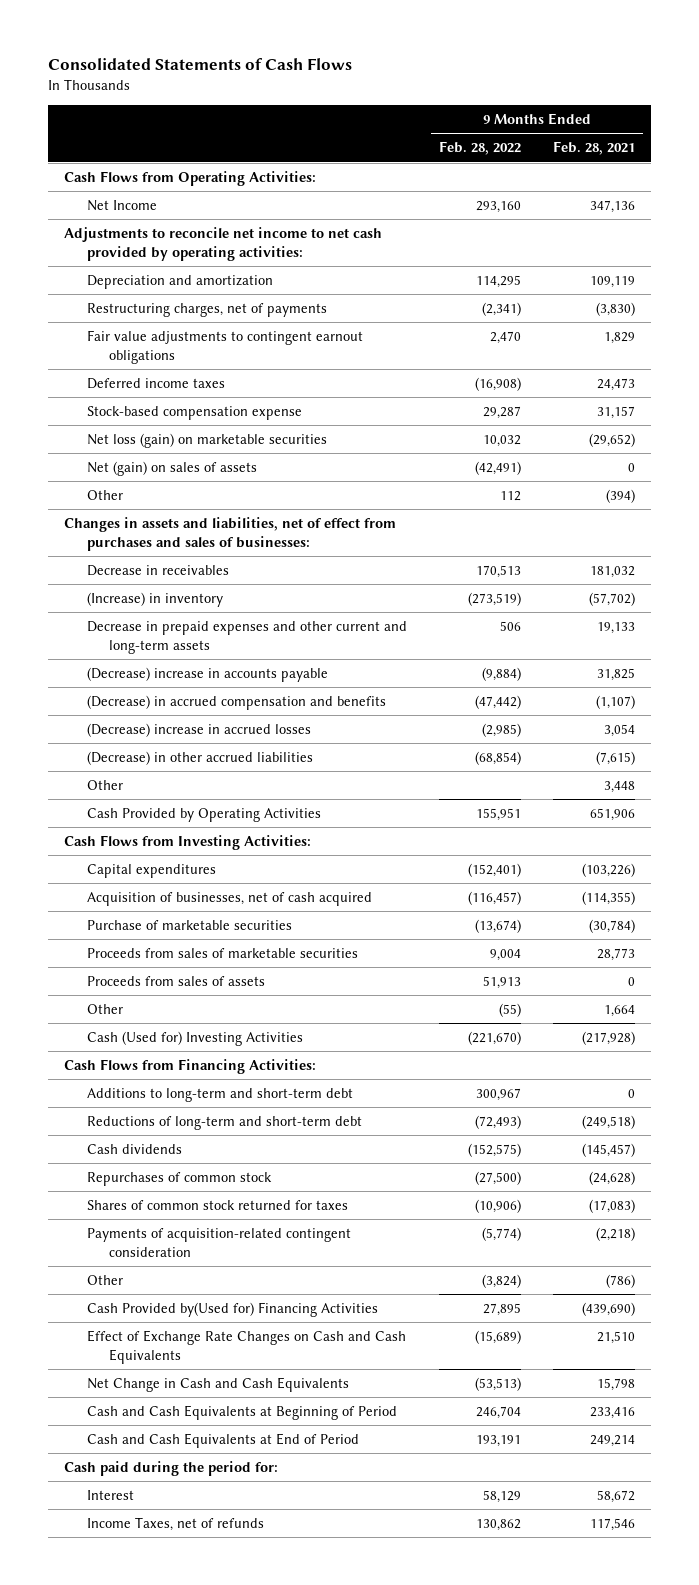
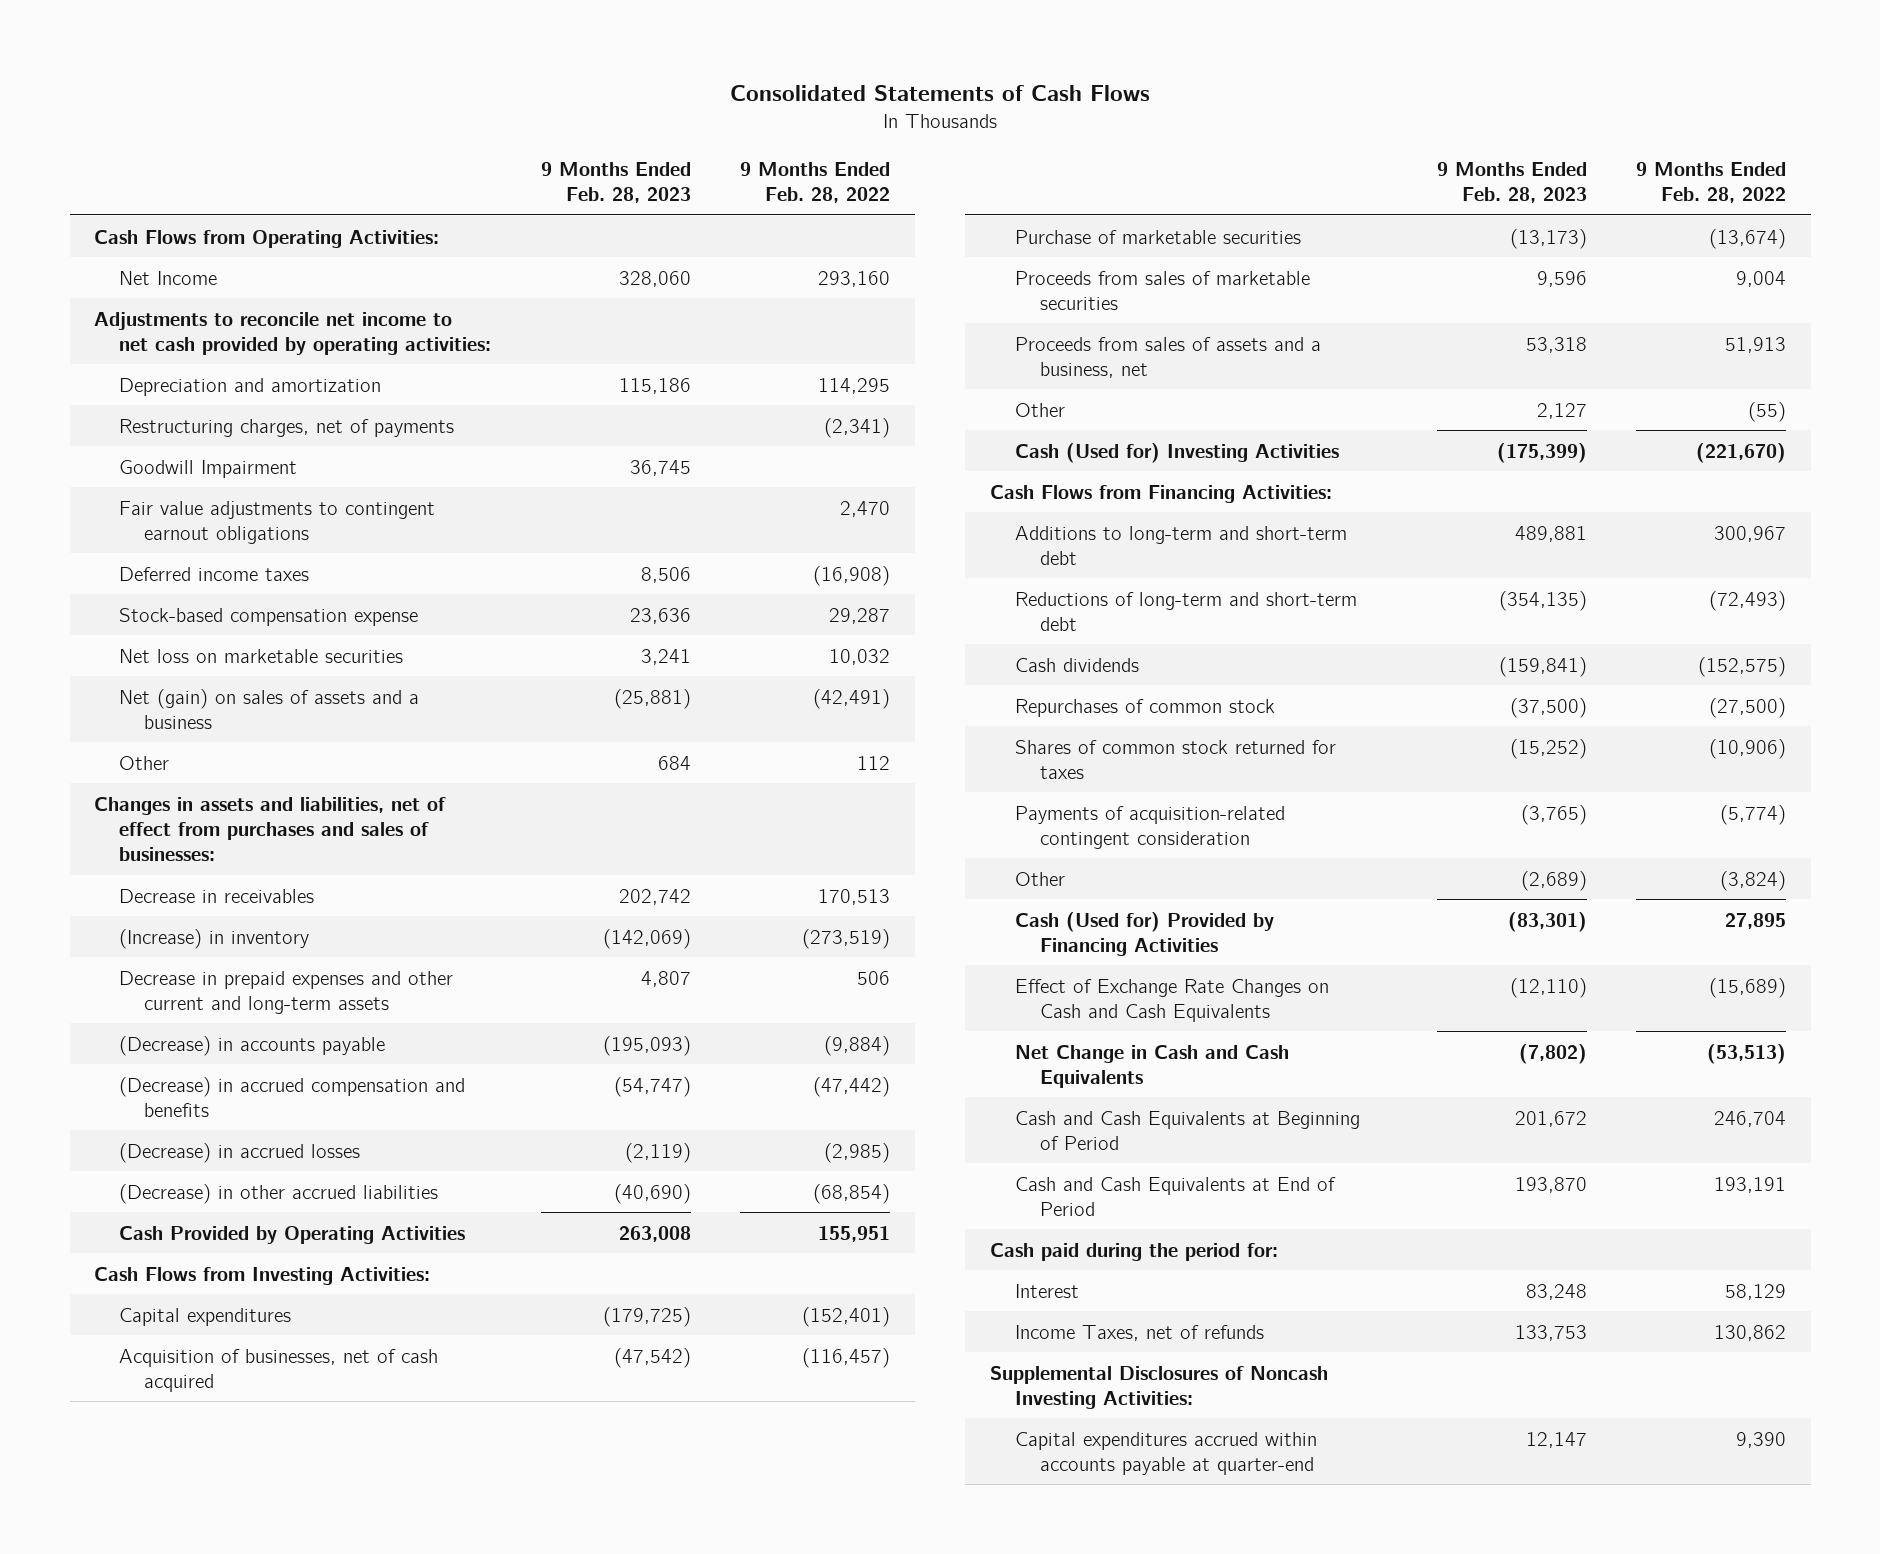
- | 9 Months Ended Feb. 28, 2022 | 9 Months Ended Feb. 28, 2021
+ | 9 Months Ended Feb. 28, 2023 | 9 Months Ended Feb. 28, 2022
+ Goodwill Impairment | 36,745 |
- Net loss (gain) on marketable securities | 10,032 | (29,652)
- Net (gain) on sales of assets | (42,491) | 0
+ Net loss on marketable securities | 3,241 | 10,032
+ Net (gain) on sales of assets and a business | (25,881) | (42,491)
- (Decrease) increase in accounts payable | (9,884) | 31,825
+ (Decrease) in accounts payable | (195,093) | (9,884)
- (Decrease) increase in accrued losses | (2,985) | 3,054
+ (Decrease) in accrued losses | (2,119) | (2,985)
- Other | | 3,448
- Proceeds from sales of assets | 51,913 | 0
+ Proceeds from sales of assets and a business, net | 53,318 | 51,913
- Cash Provided by(Used for) Financing Activities | 27,895 | (439,690)
+ Cash (Used for) Provided by Financing Activities | (83,301) | 27,895
+ Supplemental Disclosures of Noncash Investing Activities:
+ Capital expenditures accrued within accounts payable at quarter-end | 12,147 | 9,390

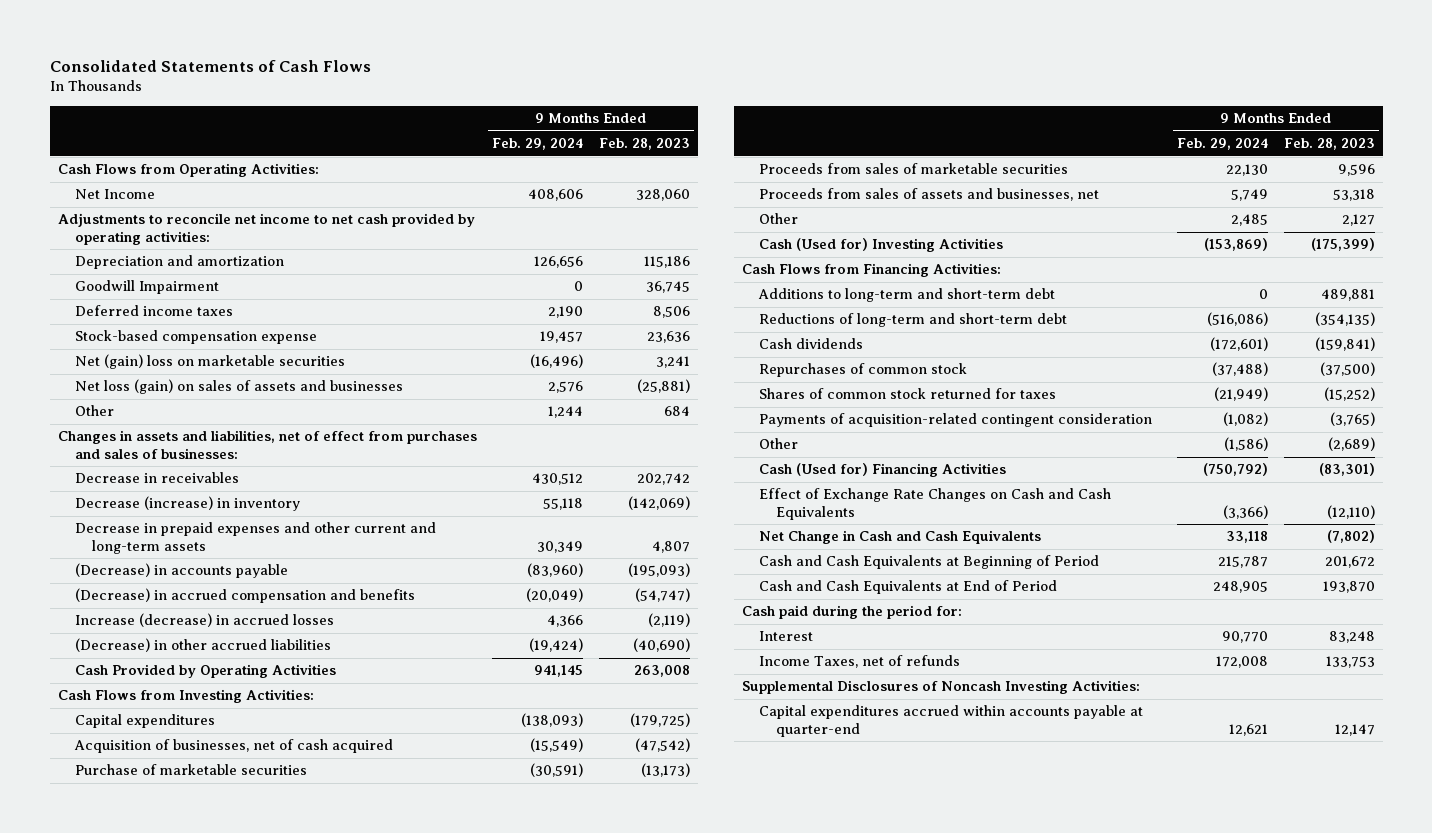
- | 9 Months Ended Feb. 28, 2023 | 9 Months Ended Feb. 28, 2022
+ | 9 Months Ended Feb. 29, 2024 | 9 Months Ended Feb. 28, 2023
- Restructuring charges, net of payments | | (2,341)
- Fair value adjustments to contingent earnout obligations | | 2,470
- Net loss on marketable securities | 3,241 | 10,032
- Net (gain) on sales of assets and a business | (25,881) | (42,491)
+ Net (gain) loss on marketable securities | (16,496) | 3,241
+ Net loss (gain) on sales of assets and businesses | 2,576 | (25,881)
- (Increase) in inventory | (142,069) | (273,519)
+ Decrease (increase) in inventory | 55,118 | (142,069)
- (Decrease) in accrued losses | (2,119) | (2,985)
+ Increase (decrease) in accrued losses | 4,366 | (2,119)
- Proceeds from sales of assets and a business, net | 53,318 | 51,913
+ Proceeds from sales of assets and businesses, net | 5,749 | 53,318
- Cash (Used for) Provided by Financing Activities | (83,301) | 27,895
+ Cash (Used for) Financing Activities | (750,792) | (83,301)

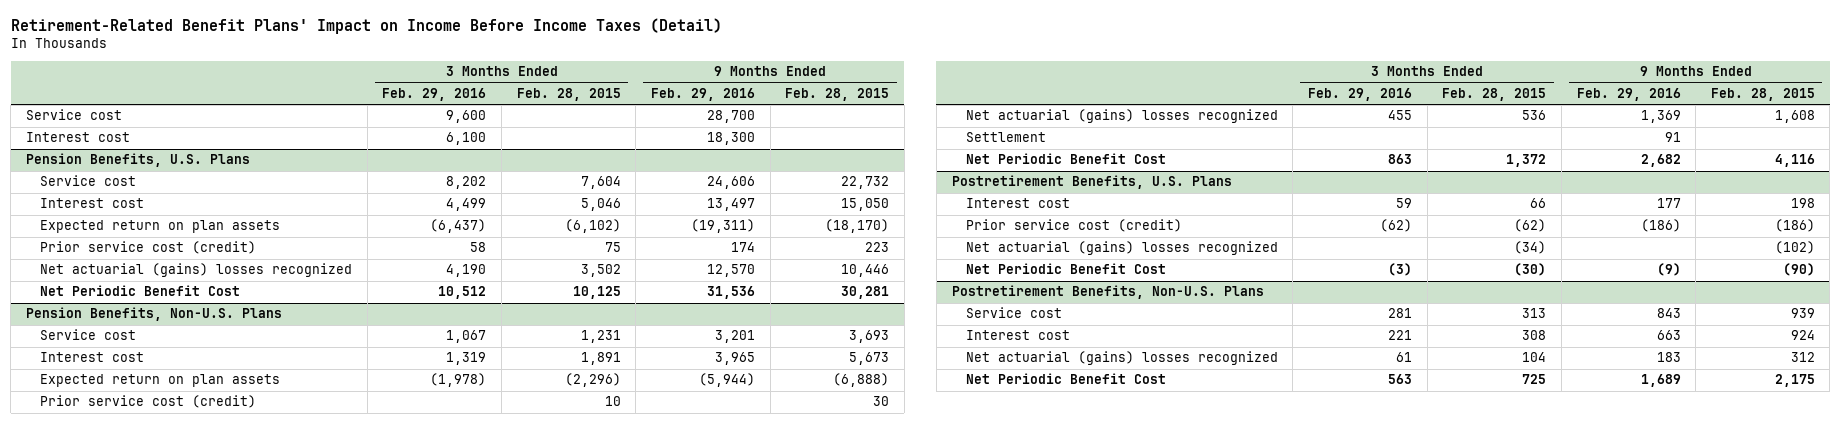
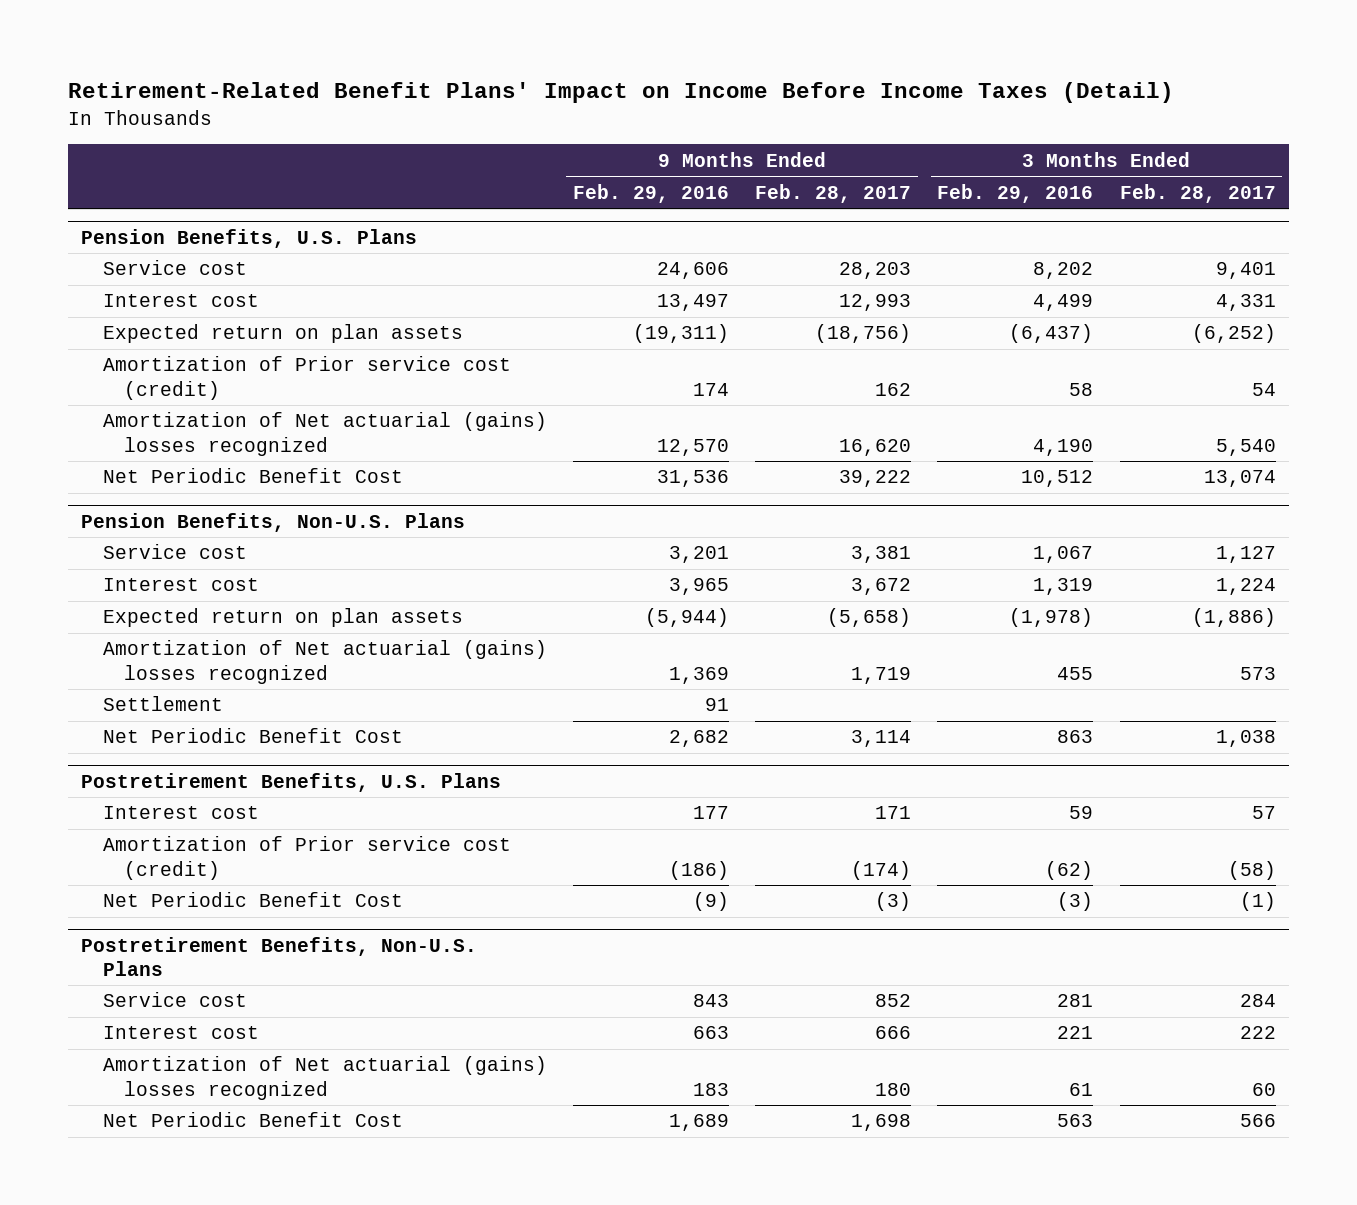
- | 3 Months Ended Feb. 29, 2016 | 3 Months Ended Feb. 28, 2015 | 9 Months Ended Feb. 29, 2016 | 9 Months Ended Feb. 28, 2015
+ | 9 Months Ended Feb. 29, 2016 | 9 Months Ended Feb. 28, 2017 | 3 Months Ended Feb. 29, 2016 | 3 Months Ended Feb. 28, 2017
- Service cost | 9,600 | | 28,700 |
- Interest cost | 6,100 | | 18,300 |
@ Pension Benefits, U.S. Plans
- Prior service cost (credit) | 58 | 75 | 174 | 223
- Net actuarial (gains) losses recognized | 4,190 | 3,502 | 12,570 | 10,446
+ Amortization of Prior service cost (credit) | 174 | 162 | 58 | 54
+ Amortization of Net actuarial (gains) losses recognized | 12,570 | 16,620 | 4,190 | 5,540
@ Pension Benefits, Non-U.S. Plans
- Prior service cost (credit) | | 10 | | 30
- Net actuarial (gains) losses recognized | 455 | 536 | 1,369 | 1,608
+ Amortization of Net actuarial (gains) losses recognized | 1,369 | 1,719 | 455 | 573
@ Postretirement Benefits, U.S. Plans
- Prior service cost (credit) | (62) | (62) | (186) | (186)
- Net actuarial (gains) losses recognized | | (34) | | (102)
+ Amortization of Prior service cost (credit) | (186) | (174) | (62) | (58)
@ Postretirement Benefits, Non-U.S. Plans
- Net actuarial (gains) losses recognized | 61 | 104 | 183 | 312
+ Amortization of Net actuarial (gains) losses recognized | 183 | 180 | 61 | 60

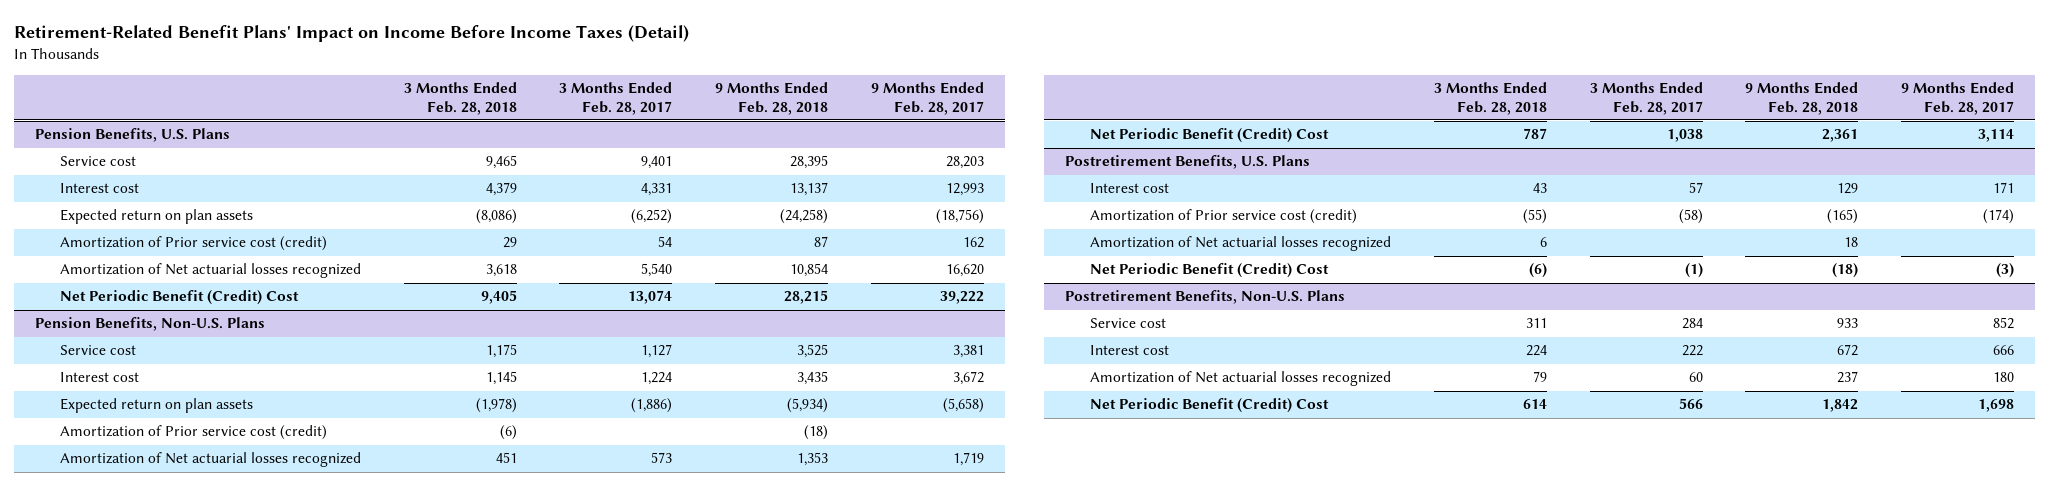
- | 9 Months Ended Feb. 29, 2016 | 9 Months Ended Feb. 28, 2017 | 3 Months Ended Feb. 29, 2016 | 3 Months Ended Feb. 28, 2017
+ | 3 Months Ended Feb. 28, 2018 | 3 Months Ended Feb. 28, 2017 | 9 Months Ended Feb. 28, 2018 | 9 Months Ended Feb. 28, 2017
@ Pension Benefits, U.S. Plans
- Amortization of Net actuarial (gains) losses recognized | 12,570 | 16,620 | 4,190 | 5,540
- Net Periodic Benefit Cost | 31,536 | 39,222 | 10,512 | 13,074
+ Amortization of Net actuarial losses recognized | 3,618 | 5,540 | 10,854 | 16,620
+ Net Periodic Benefit (Credit) Cost | 9,405 | 13,074 | 28,215 | 39,222
@ Pension Benefits, Non-U.S. Plans
- Amortization of Net actuarial (gains) losses recognized | 1,369 | 1,719 | 455 | 573
- Settlement | 91 | | |
- Net Periodic Benefit Cost | 2,682 | 3,114 | 863 | 1,038
+ Amortization of Prior service cost (credit) | (6) | | (18) |
+ Amortization of Net actuarial losses recognized | 451 | 573 | 1,353 | 1,719
+ Net Periodic Benefit (Credit) Cost | 787 | 1,038 | 2,361 | 3,114
@ Postretirement Benefits, U.S. Plans
- Net Periodic Benefit Cost | (9) | (3) | (3) | (1)
+ Amortization of Net actuarial losses recognized | 6 | | 18 |
+ Net Periodic Benefit (Credit) Cost | (6) | (1) | (18) | (3)
@ Postretirement Benefits, Non-U.S. Plans
- Amortization of Net actuarial (gains) losses recognized | 183 | 180 | 61 | 60
- Net Periodic Benefit Cost | 1,689 | 1,698 | 563 | 566
+ Amortization of Net actuarial losses recognized | 79 | 60 | 237 | 180
+ Net Periodic Benefit (Credit) Cost | 614 | 566 | 1,842 | 1,698

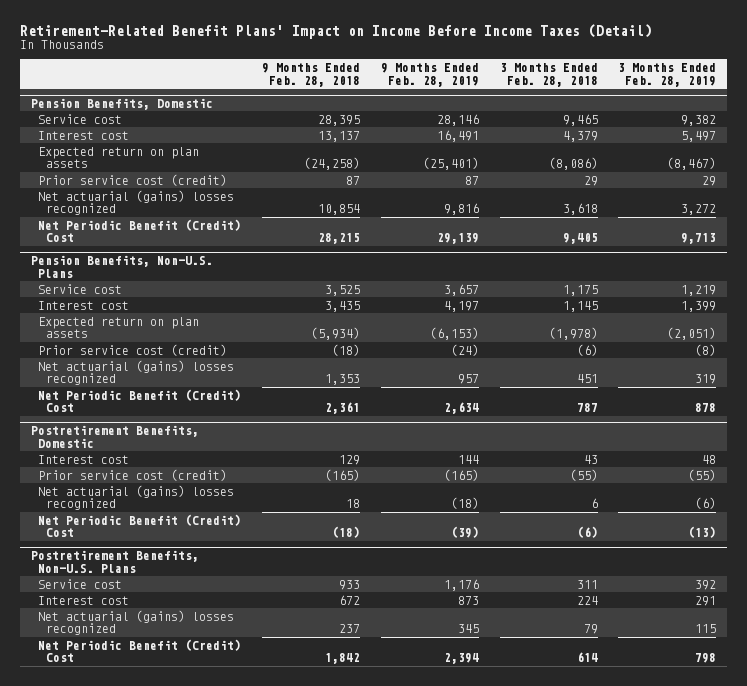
- | 3 Months Ended Feb. 28, 2018 | 3 Months Ended Feb. 28, 2017 | 9 Months Ended Feb. 28, 2018 | 9 Months Ended Feb. 28, 2017
+ | 9 Months Ended Feb. 28, 2018 | 9 Months Ended Feb. 28, 2019 | 3 Months Ended Feb. 28, 2018 | 3 Months Ended Feb. 28, 2019
- Pension Benefits, U.S. Plans
+ Pension Benefits, Domestic
- Amortization of Prior service cost (credit) | 29 | 54 | 87 | 162
- Amortization of Net actuarial losses recognized | 3,618 | 5,540 | 10,854 | 16,620
+ Prior service cost (credit) | 87 | 87 | 29 | 29
+ Net actuarial (gains) losses recognized | 10,854 | 9,816 | 3,618 | 3,272
@ Pension Benefits, Non-U.S. Plans
- Amortization of Prior service cost (credit) | (6) | | (18) |
- Amortization of Net actuarial losses recognized | 451 | 573 | 1,353 | 1,719
+ Prior service cost (credit) | (18) | (24) | (6) | (8)
+ Net actuarial (gains) losses recognized | 1,353 | 957 | 451 | 319
- Postretirement Benefits, U.S. Plans
+ Postretirement Benefits, Domestic
- Amortization of Prior service cost (credit) | (55) | (58) | (165) | (174)
- Amortization of Net actuarial losses recognized | 6 | | 18 |
+ Prior service cost (credit) | (165) | (165) | (55) | (55)
+ Net actuarial (gains) losses recognized | 18 | (18) | 6 | (6)
@ Postretirement Benefits, Non-U.S. Plans
- Amortization of Net actuarial losses recognized | 79 | 60 | 237 | 180
+ Net actuarial (gains) losses recognized | 237 | 345 | 79 | 115

